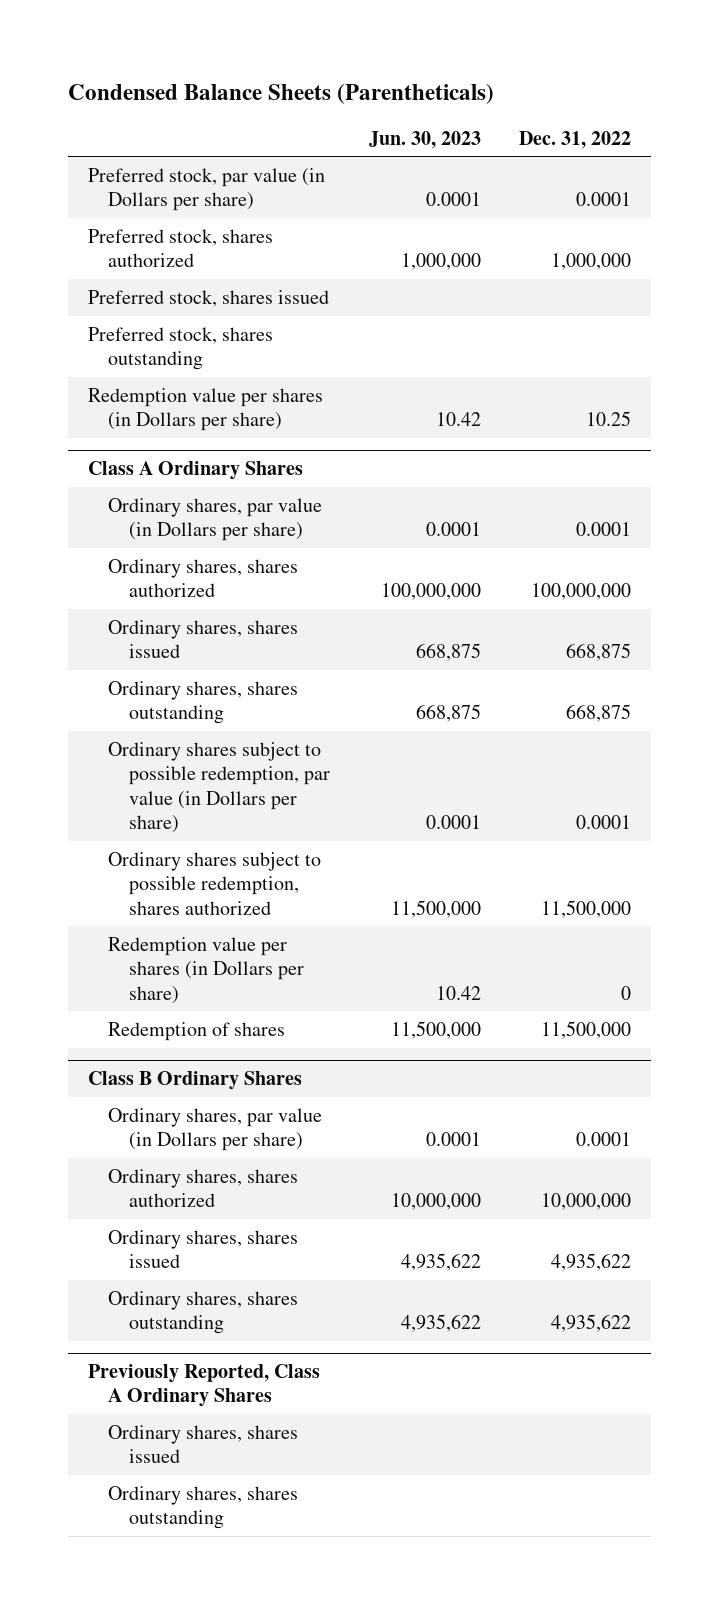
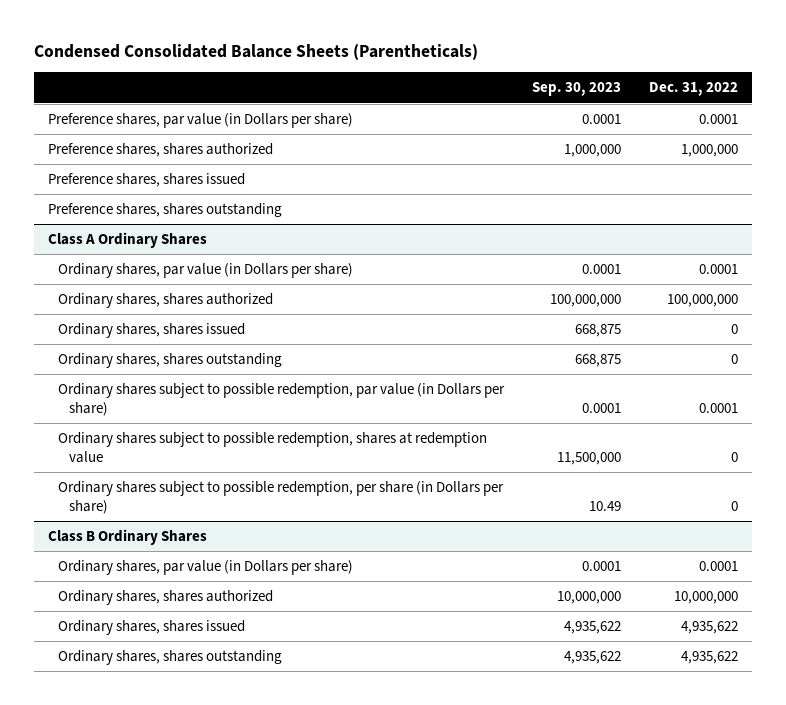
- Condensed Balance Sheets (Parentheticals)
+ Condensed Consolidated Balance Sheets (Parentheticals)
- | Jun. 30, 2023 | Dec. 31, 2022
+ | Sep. 30, 2023 | Dec. 31, 2022
- Preferred stock, par value (in Dollars per share) | 0.0001 | 0.0001
- Preferred stock, shares authorized | 1,000,000 | 1,000,000
- Preferred stock, shares issued
- Preferred stock, shares outstanding
- Redemption value per shares (in Dollars per share) | 10.42 | 10.25
+ Preference shares, par value (in Dollars per share) | 0.0001 | 0.0001
+ Preference shares, shares authorized | 1,000,000 | 1,000,000
+ Preference shares, shares issued
+ Preference shares, shares outstanding
@ Class A Ordinary Shares
- Ordinary shares, shares issued | 668,875 | 668,875
- Ordinary shares, shares outstanding | 668,875 | 668,875
+ Ordinary shares, shares issued | 668,875 | 0
+ Ordinary shares, shares outstanding | 668,875 | 0
- Ordinary shares subject to possible redemption, shares authorized | 11,500,000 | 11,500,000
- Redemption value per shares (in Dollars per share) | 10.42 | 0
- Redemption of shares | 11,500,000 | 11,500,000
+ Ordinary shares subject to possible redemption, shares at redemption value | 11,500,000 | 0
+ Ordinary shares subject to possible redemption, per share (in Dollars per share) | 10.49 | 0
- Previously Reported, Class A Ordinary Shares
- Ordinary shares, shares issued
- Ordinary shares, shares outstanding

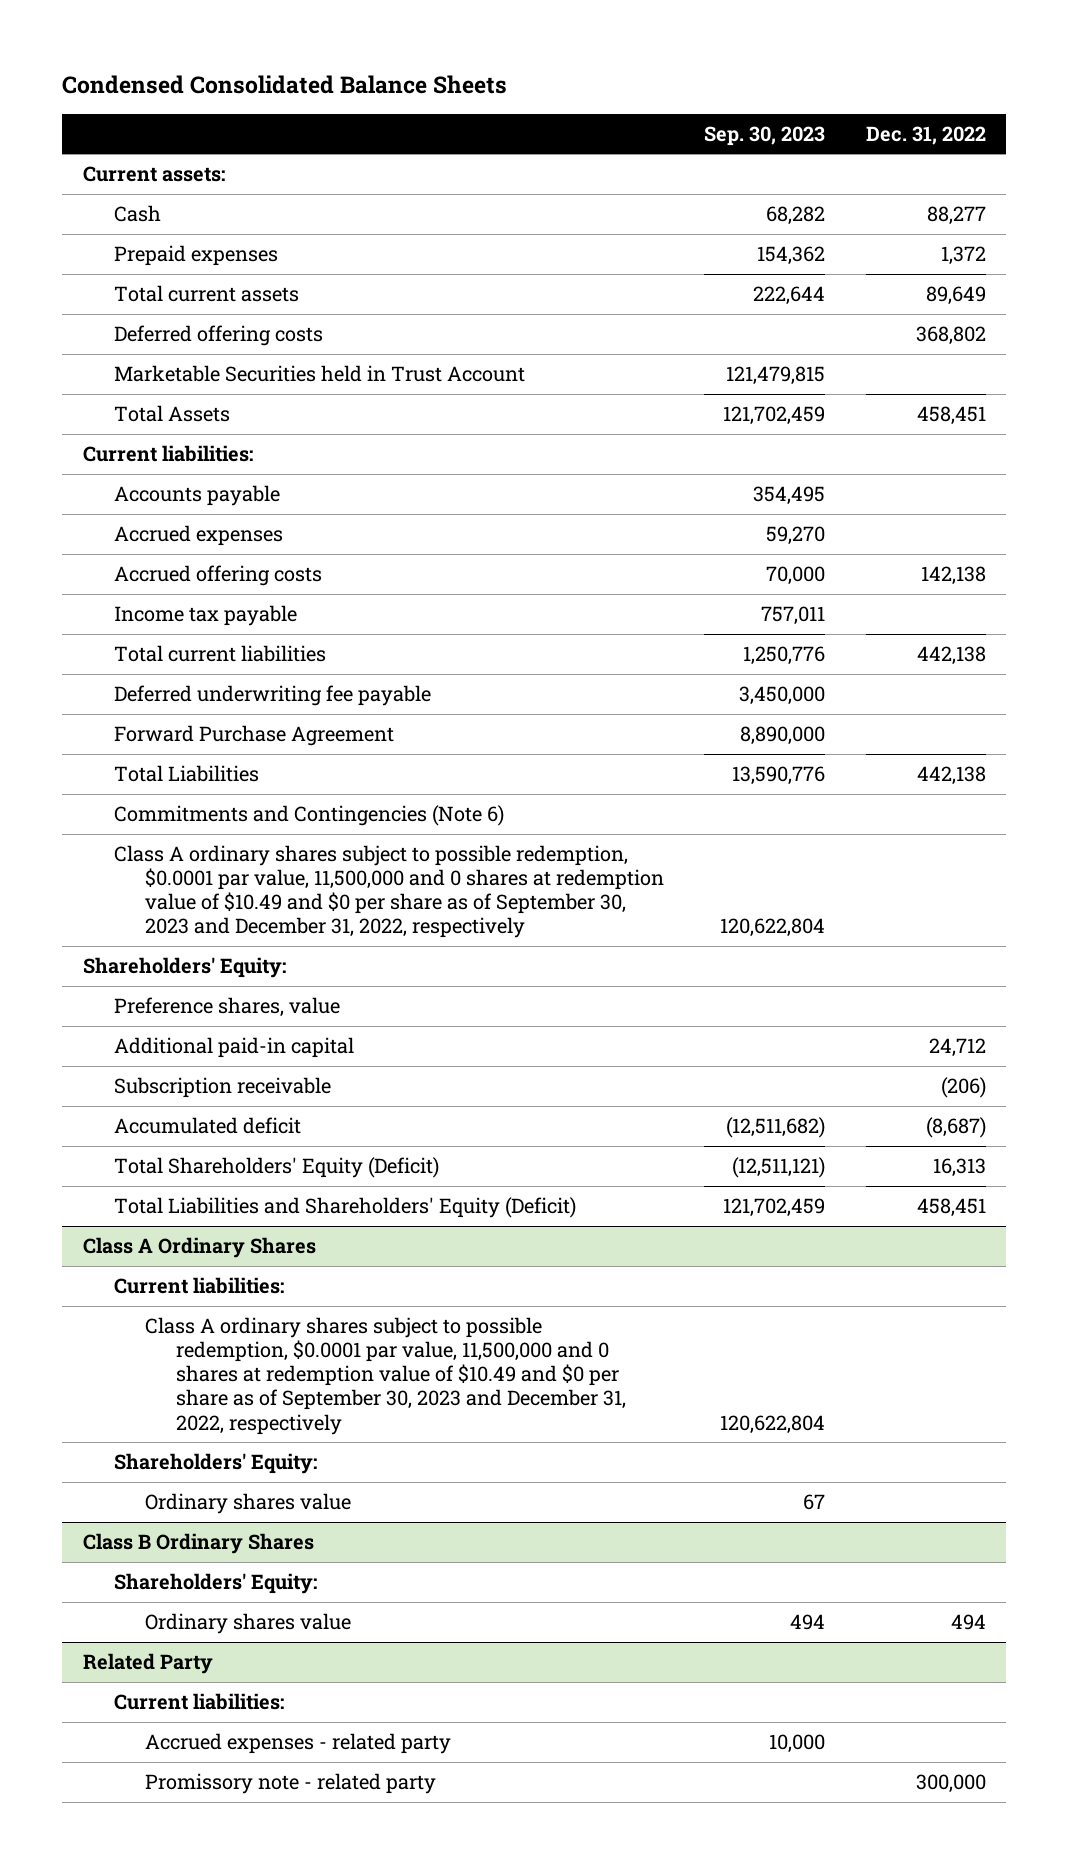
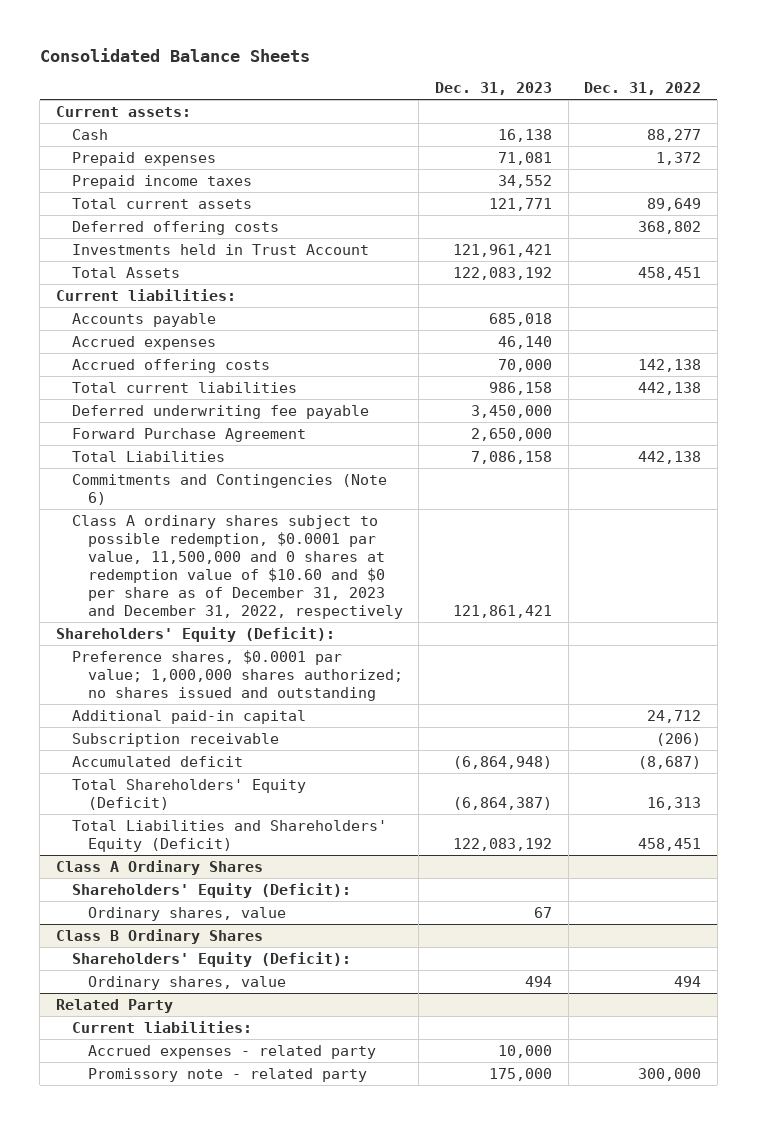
- Condensed Consolidated Balance Sheets
+ Consolidated Balance Sheets
- | Sep. 30, 2023 | Dec. 31, 2022
+ | Dec. 31, 2023 | Dec. 31, 2022
+ Prepaid income taxes | 34,552 |
- Marketable Securities held in Trust Account | 121,479,815 |
+ Investments held in Trust Account | 121,961,421 |
- Income tax payable | 757,011 |
- Class A ordinary shares subject to possible redemption, $0.0001 par value, 11,500,000 and 0 shares at redemption value of $10.49 and $0 per share as of September 30, 2023 and December 31, 2022, respectively | 120,622,804 |
- Shareholders' Equity:
- Preference shares, value
+ Class A ordinary shares subject to possible redemption, $0.0001 par value, 11,500,000 and 0 shares at redemption value of $10.60 and $0 per share as of December 31, 2023 and December 31, 2022, respectively | 121,861,421 |
+ Shareholders' Equity (Deficit):
+ Preference shares, $0.0001 par value; 1,000,000 shares authorized; no shares issued and outstanding
@ Class A Ordinary Shares
- Current liabilities:
- Class A ordinary shares subject to possible redemption, $0.0001 par value, 11,500,000 and 0 shares at redemption value of $10.49 and $0 per share as of September 30, 2023 and December 31, 2022, respectively | 120,622,804 |
- Shareholders' Equity:
- Ordinary shares value | 67 |
+ Shareholders' Equity (Deficit):
+ Ordinary shares, value | 67 |
@ Class B Ordinary Shares
- Shareholders' Equity:
- Ordinary shares value | 494 | 494
+ Shareholders' Equity (Deficit):
+ Ordinary shares, value | 494 | 494

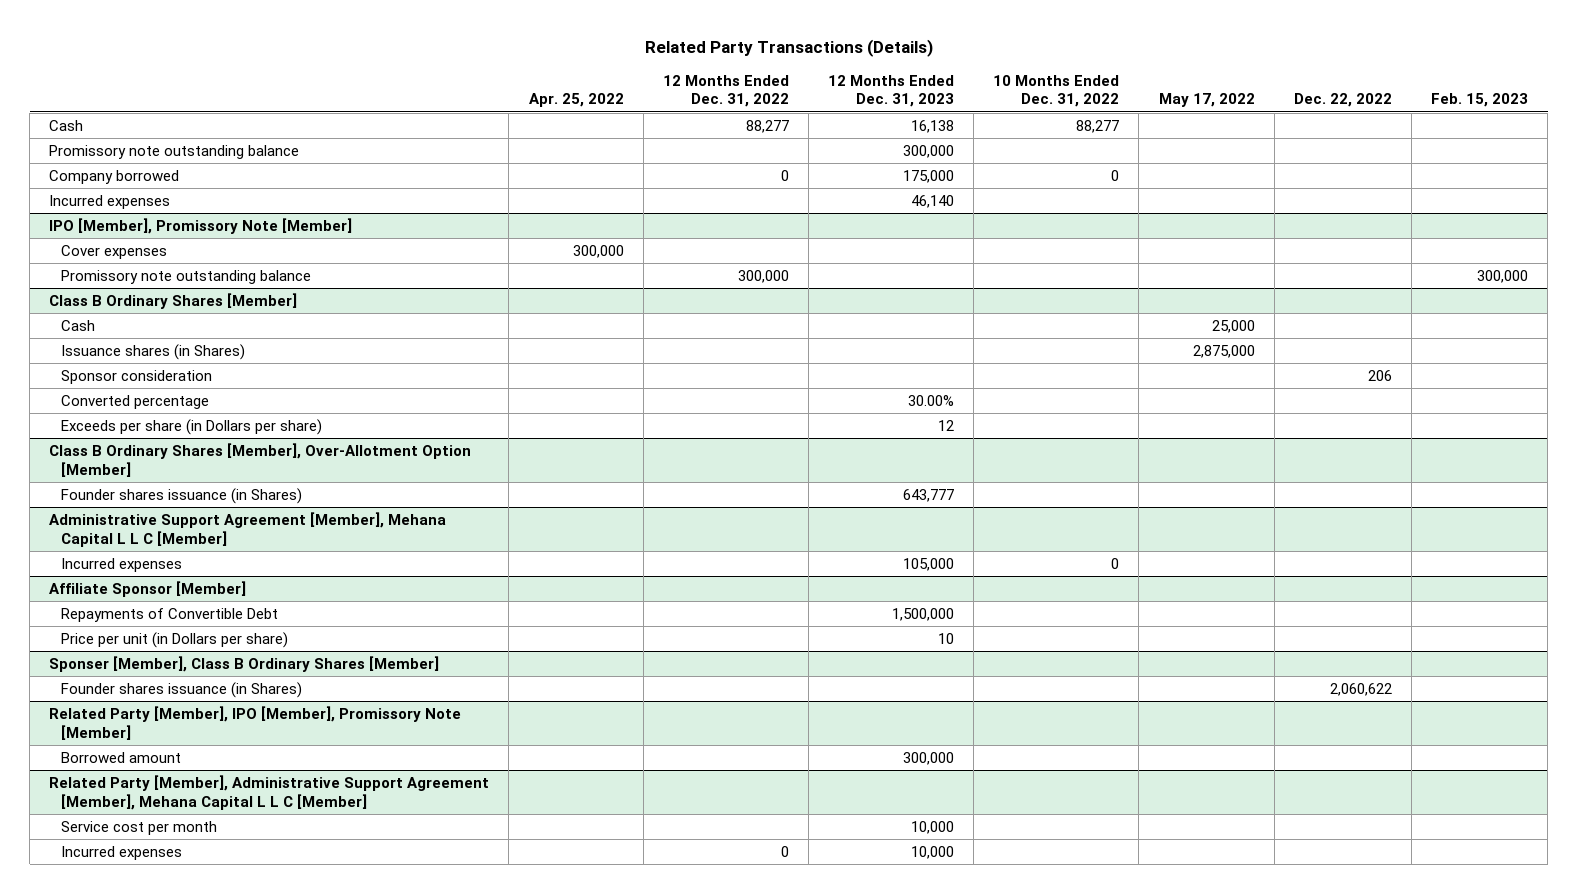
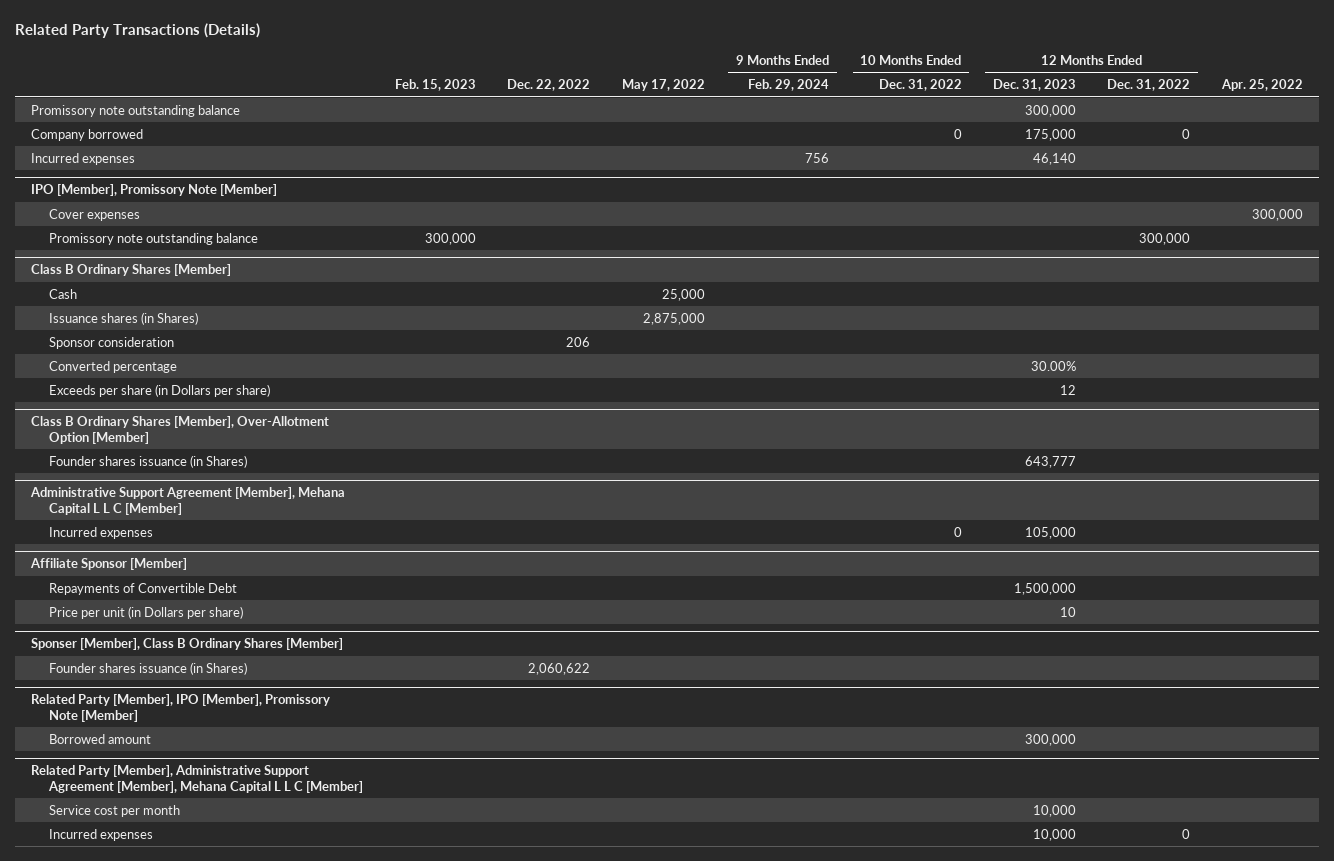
- | Apr. 25, 2022 | 12 Months Ended Dec. 31, 2022 | 12 Months Ended Dec. 31, 2023 | 10 Months Ended Dec. 31, 2022 | May 17, 2022 | Dec. 22, 2022 | Feb. 15, 2023
+ | Feb. 15, 2023 | Dec. 22, 2022 | May 17, 2022 | 9 Months Ended Feb. 29, 2024 | 10 Months Ended Dec. 31, 2022 | 12 Months Ended Dec. 31, 2023 | 12 Months Ended Dec. 31, 2022 | Apr. 25, 2022
- Cash | | 88,277 | 16,138 | 88,277 | | |

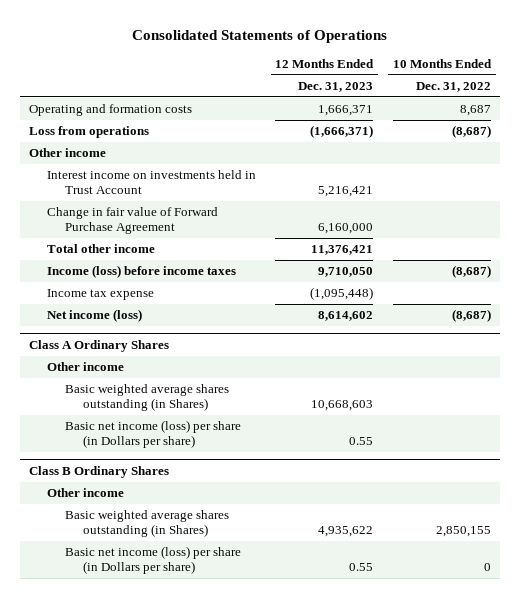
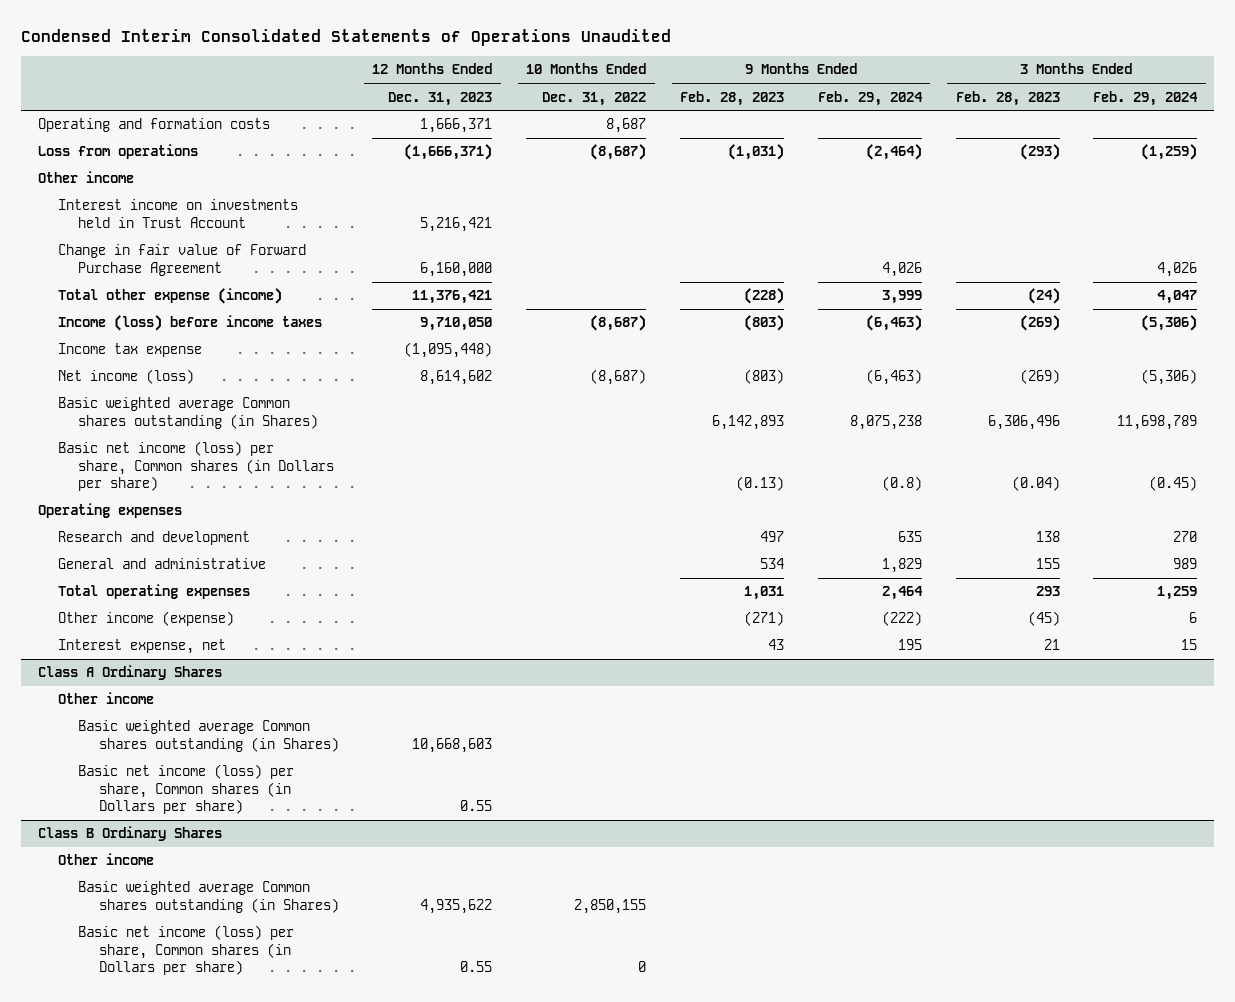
- Consolidated Statements of Operations
+ Condensed Interim Consolidated Statements of Operations Unaudited
- | 12 Months Ended Dec. 31, 2023 | 10 Months Ended Dec. 31, 2022
+ | 12 Months Ended Dec. 31, 2023 | 10 Months Ended Dec. 31, 2022 | 9 Months Ended Feb. 28, 2023 | 9 Months Ended Feb. 29, 2024 | 3 Months Ended Feb. 28, 2023 | 3 Months Ended Feb. 29, 2024
- Total other income | 11,376,421 |
+ Total other expense (income) | 11,376,421 | | (228) | 3,999 | (24) | 4,047
+ Basic weighted average Common shares outstanding (in Shares) | | | 6,142,893 | 8,075,238 | 6,306,496 | 11,698,789
+ Basic net income (loss) per share, Common shares (in Dollars per share) | | | (0.13) | (0.8) | (0.04) | (0.45)
+ Operating expenses
+ Research and development | | | 497 | 635 | 138 | 270
+ General and administrative | | | 534 | 1,829 | 155 | 989
+ Total operating expenses | | | 1,031 | 2,464 | 293 | 1,259
+ Other income (expense) | | | (271) | (222) | (45) | 6
+ Interest expense, net | | | 43 | 195 | 21 | 15
@ Class A Ordinary Shares
- Basic weighted average shares outstanding (in Shares) | 10,668,603 |
- Basic net income (loss) per share (in Dollars per share) | 0.55 |
+ Basic weighted average Common shares outstanding (in Shares) | 10,668,603 | | | | |
+ Basic net income (loss) per share, Common shares (in Dollars per share) | 0.55 | | | | |
@ Class B Ordinary Shares
- Basic weighted average shares outstanding (in Shares) | 4,935,622 | 2,850,155
- Basic net income (loss) per share (in Dollars per share) | 0.55 | 0
+ Basic weighted average Common shares outstanding (in Shares) | 4,935,622 | 2,850,155 | | | |
+ Basic net income (loss) per share, Common shares (in Dollars per share) | 0.55 | 0 | | | |

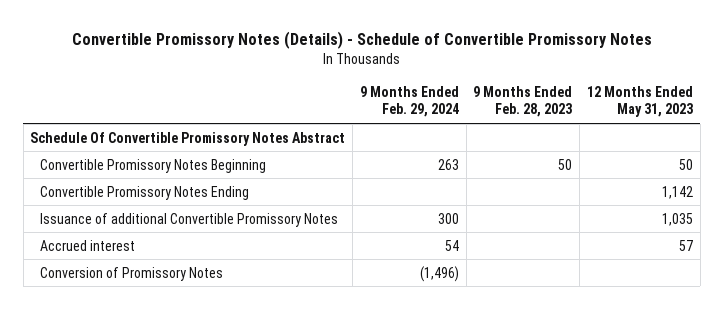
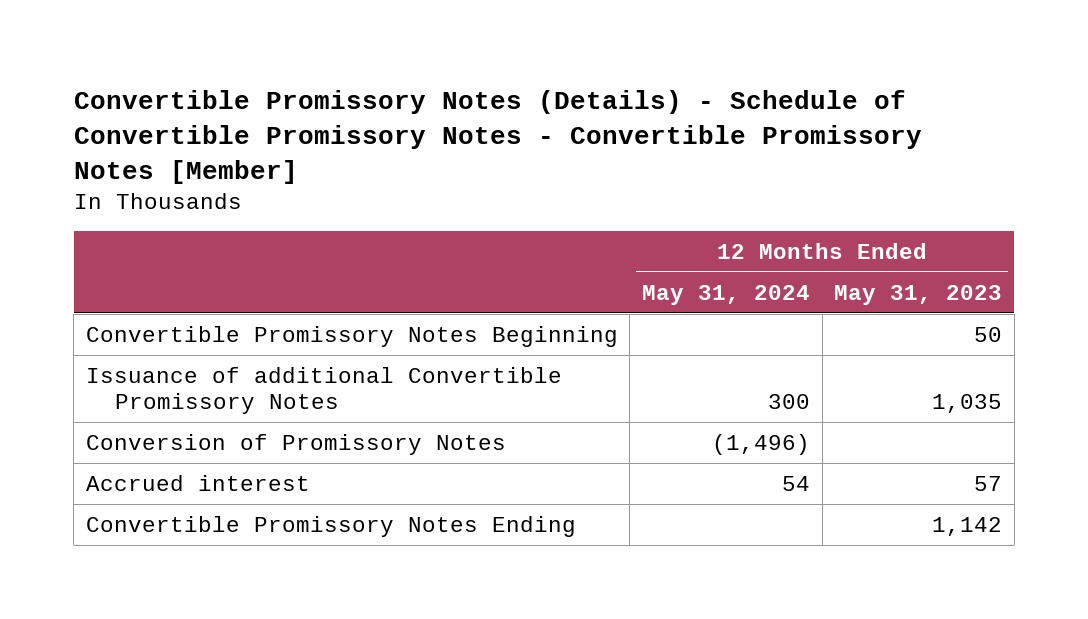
- Convertible Promissory Notes (Details) - Schedule of Convertible Promissory Notes
+ Convertible Promissory Notes (Details) - Schedule of Convertible Promissory Notes - Convertible Promissory Notes [Member]
- | 9 Months Ended Feb. 29, 2024 | 9 Months Ended Feb. 28, 2023 | 12 Months Ended May 31, 2023
+ | 12 Months Ended May 31, 2024 | 12 Months Ended May 31, 2023
- Schedule Of Convertible Promissory Notes Abstract
moved down: Accrued interest | 54 | 57
moved down: Convertible Promissory Notes Ending | | 1,142

